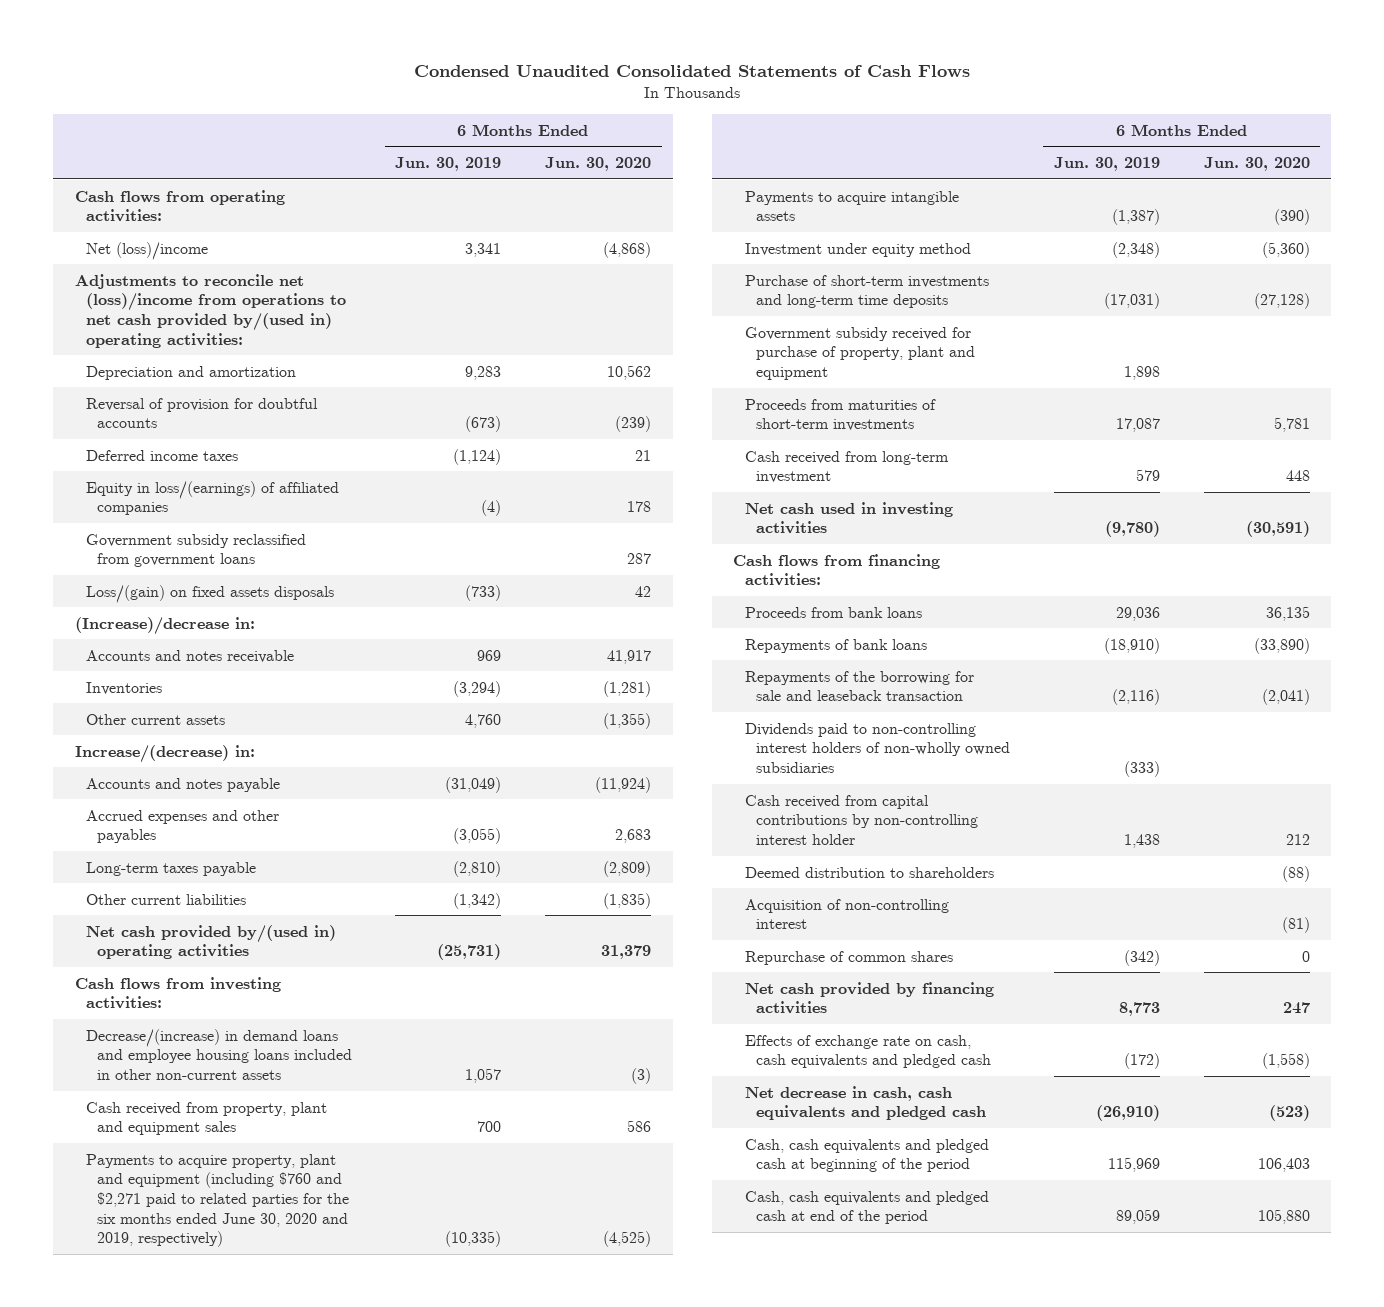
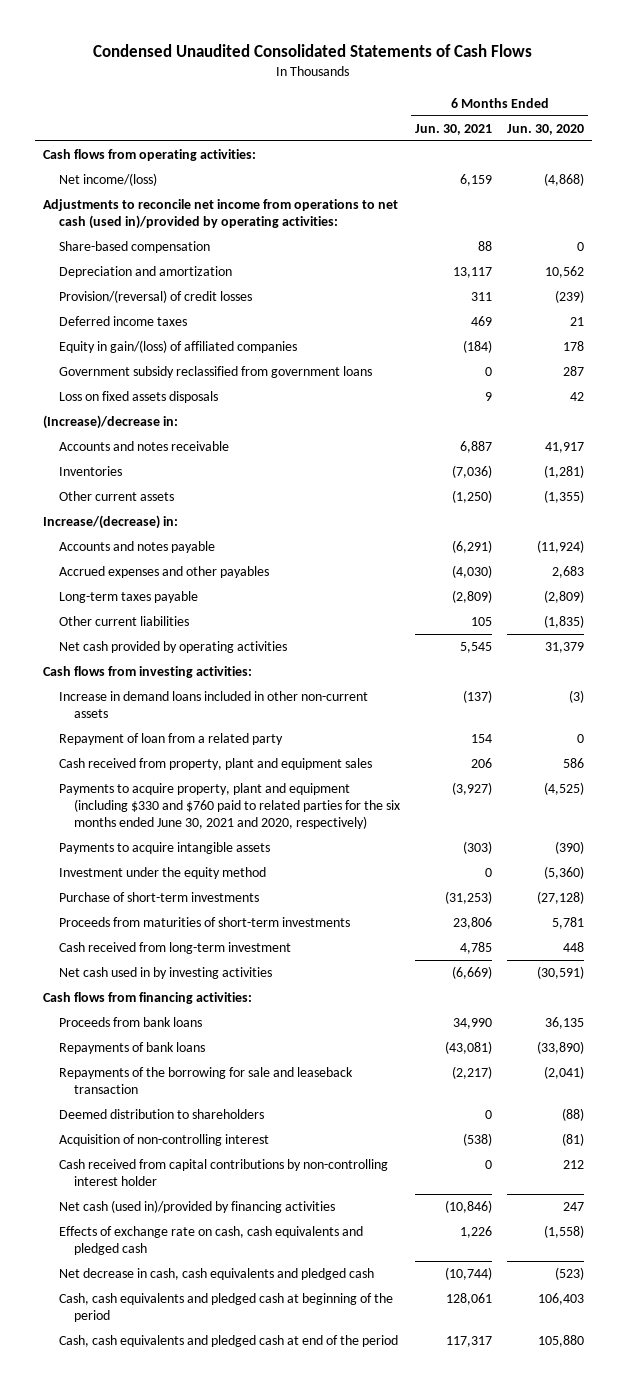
- | 6 Months Ended Jun. 30, 2019 | 6 Months Ended Jun. 30, 2020
+ | 6 Months Ended Jun. 30, 2021 | 6 Months Ended Jun. 30, 2020
- Net (loss)/income | 3,341 | (4,868)
- Adjustments to reconcile net (loss)/income from operations to net cash provided by/(used in) operating activities:
+ Net income/(loss) | 6,159 | (4,868)
+ Adjustments to reconcile net income from operations to net cash (used in)/provided by operating activities:
+ Share-based compensation | 88 | 0
- Reversal of provision for doubtful accounts | (673) | (239)
+ Provision/(reversal) of credit losses | 311 | (239)
- Equity in loss/(earnings) of affiliated companies | (4) | 178
+ Equity in gain/(loss) of affiliated companies | (184) | 178
- Loss/(gain) on fixed assets disposals | (733) | 42
+ Loss on fixed assets disposals | 9 | 42
- Net cash provided by/(used in) operating activities | (25,731) | 31,379
+ Net cash provided by operating activities | 5,545 | 31,379
- Decrease/(increase) in demand loans and employee housing loans included in other non-current assets | 1,057 | (3)
+ Increase in demand loans included in other non-current assets | (137) | (3)
+ Repayment of loan from a related party | 154 | 0
- Payments to acquire property, plant and equipment (including $760 and $2,271 paid to related parties for the six months ended June 30, 2020 and 2019, respectively) | (10,335) | (4,525)
+ Payments to acquire property, plant and equipment (including $330 and $760 paid to related parties for the six months ended June 30, 2021 and 2020, respectively) | (3,927) | (4,525)
- Investment under equity method | (2,348) | (5,360)
- Purchase of short-term investments and long-term time deposits | (17,031) | (27,128)
- Government subsidy received for purchase of property, plant and equipment | 1,898 |
+ Investment under the equity method | 0 | (5,360)
+ Purchase of short-term investments | (31,253) | (27,128)
- Net cash used in investing activities | (9,780) | (30,591)
+ Net cash used in by investing activities | (6,669) | (30,591)
- Dividends paid to non-controlling interest holders of non-wholly owned subsidiaries | (333) |
- Repurchase of common shares | (342) | 0
- Net cash provided by financing activities | 8,773 | 247
moved down: Cash received from capital contributions by non-controlling interest holder | 0 | 212
+ Net cash (used in)/provided by financing activities | (10,846) | 247

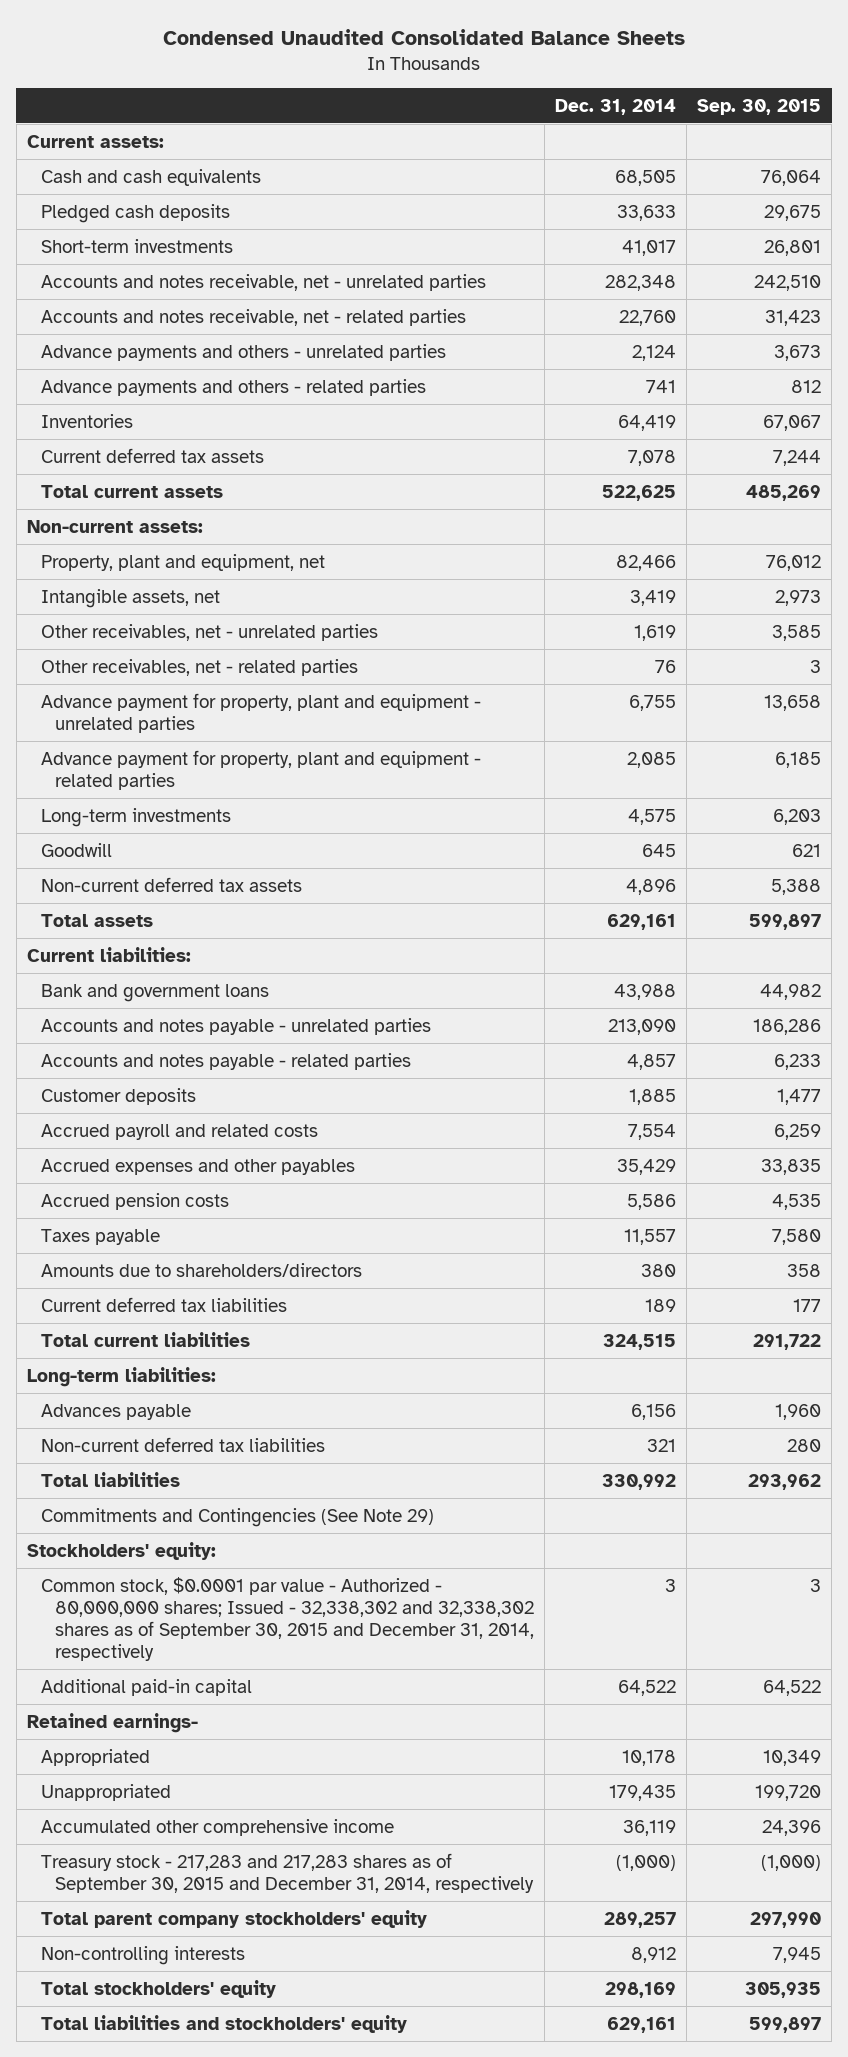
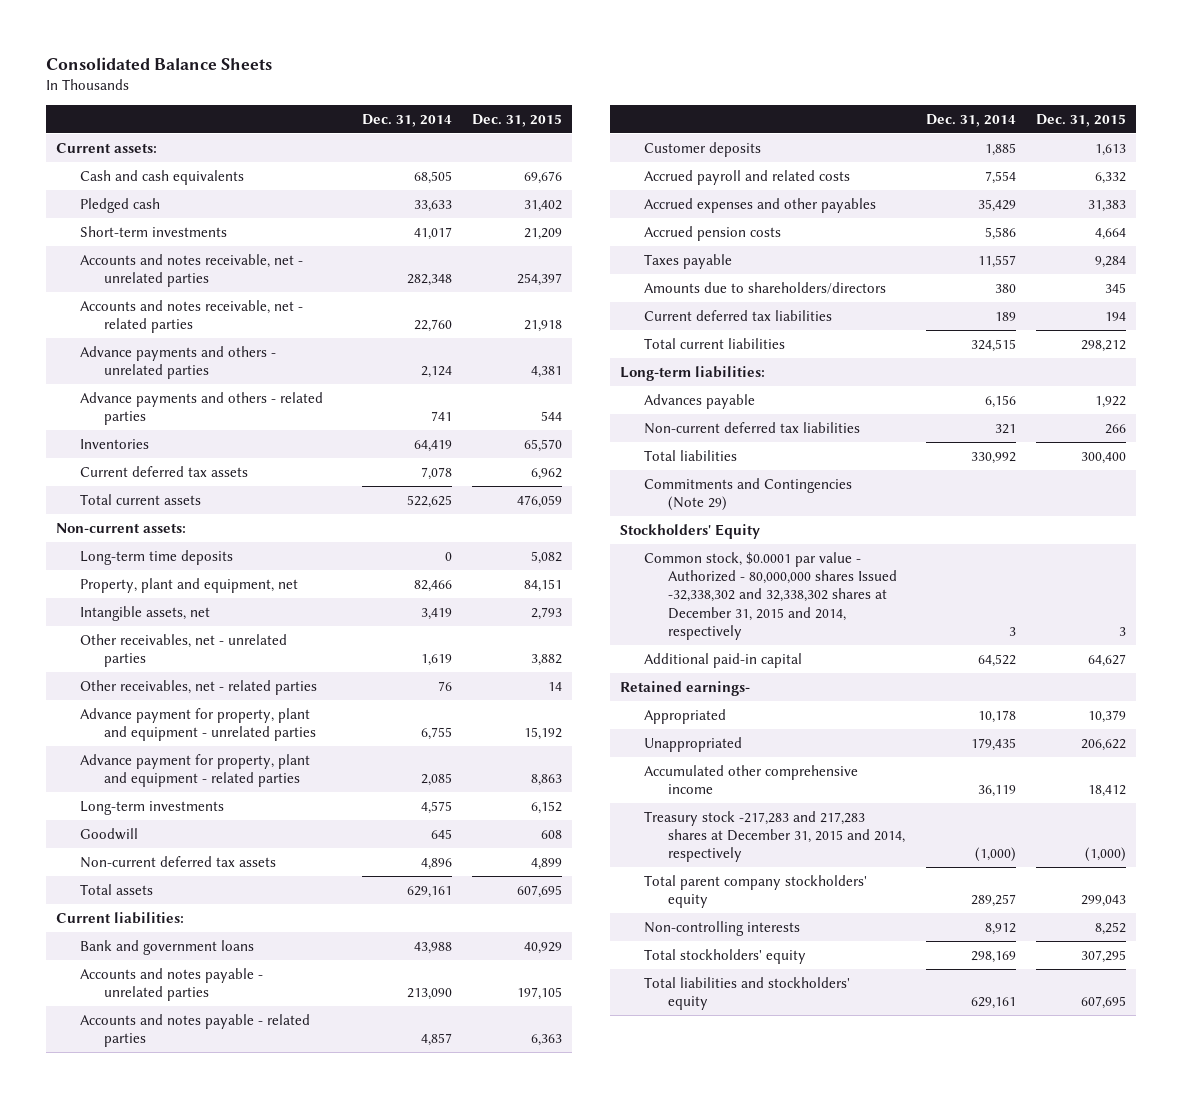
- Condensed Unaudited Consolidated Balance Sheets
+ Consolidated Balance Sheets
- | Dec. 31, 2014 | Sep. 30, 2015
+ | Dec. 31, 2014 | Dec. 31, 2015
- Pledged cash deposits | 33,633 | 29,675
+ Pledged cash | 33,633 | 31,402
+ Long-term time deposits | 0 | 5,082
- Commitments and Contingencies (See Note 29)
- Stockholders' equity:
- Common stock, $0.0001 par value - Authorized - 80,000,000 shares; Issued - 32,338,302 and 32,338,302 shares as of September 30, 2015 and December 31, 2014, respectively | 3 | 3
+ Commitments and Contingencies (Note 29)
+ Stockholders' Equity
+ Common stock, $0.0001 par value - Authorized - 80,000,000 shares Issued -32,338,302 and 32,338,302 shares at December 31, 2015 and 2014, respectively | 3 | 3
- Treasury stock - 217,283 and 217,283 shares as of September 30, 2015 and December 31, 2014, respectively | (1,000) | (1,000)
+ Treasury stock -217,283 and 217,283 shares at December 31, 2015 and 2014, respectively | (1,000) | (1,000)

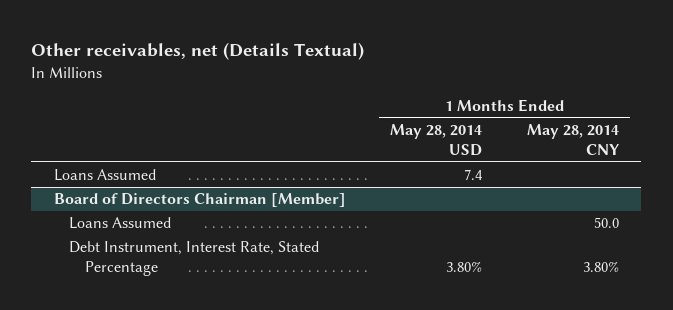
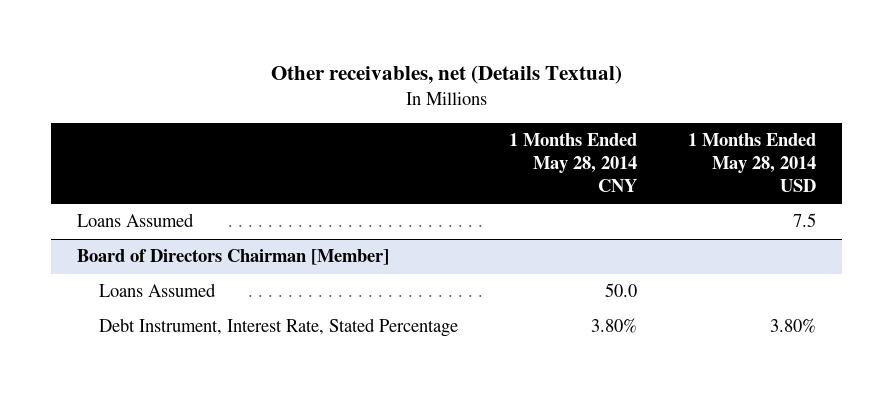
- | 1 Months Ended May 28, 2014 USD | 1 Months Ended May 28, 2014 CNY
+ | 1 Months Ended May 28, 2014 CNY | 1 Months Ended May 28, 2014 USD
- Loans Assumed | 7.4 |
+ Loans Assumed | | 7.5

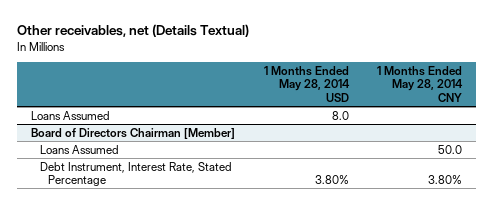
- | 1 Months Ended May 28, 2014 CNY | 1 Months Ended May 28, 2014 USD
+ | 1 Months Ended May 28, 2014 USD | 1 Months Ended May 28, 2014 CNY
- Loans Assumed | | 7.5
+ Loans Assumed | 8.0 |

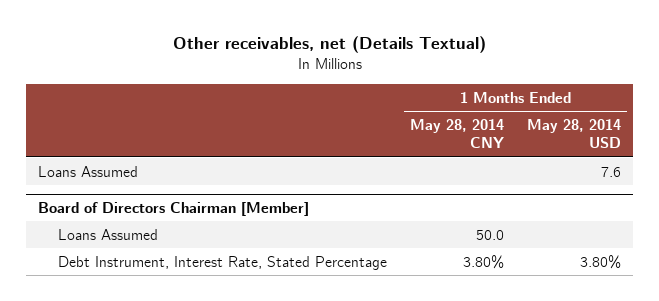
- | 1 Months Ended May 28, 2014 USD | 1 Months Ended May 28, 2014 CNY
+ | 1 Months Ended May 28, 2014 CNY | 1 Months Ended May 28, 2014 USD
- Loans Assumed | 8.0 |
+ Loans Assumed | | 7.6

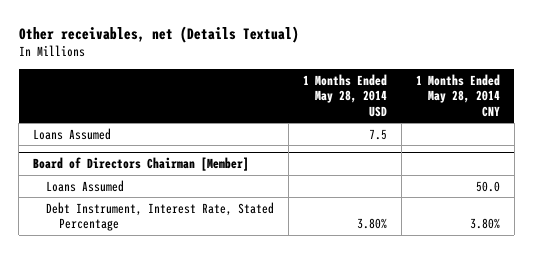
- | 1 Months Ended May 28, 2014 CNY | 1 Months Ended May 28, 2014 USD
+ | 1 Months Ended May 28, 2014 USD | 1 Months Ended May 28, 2014 CNY
- Loans Assumed | | 7.6
+ Loans Assumed | 7.5 |

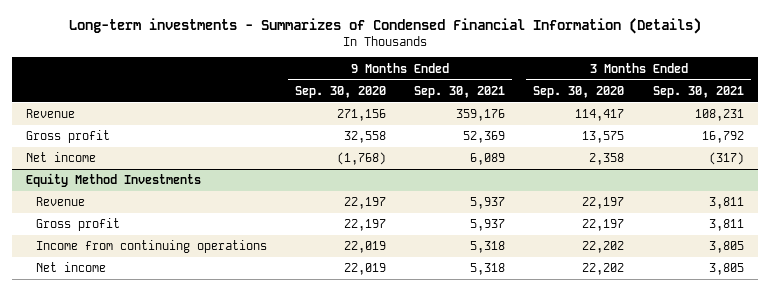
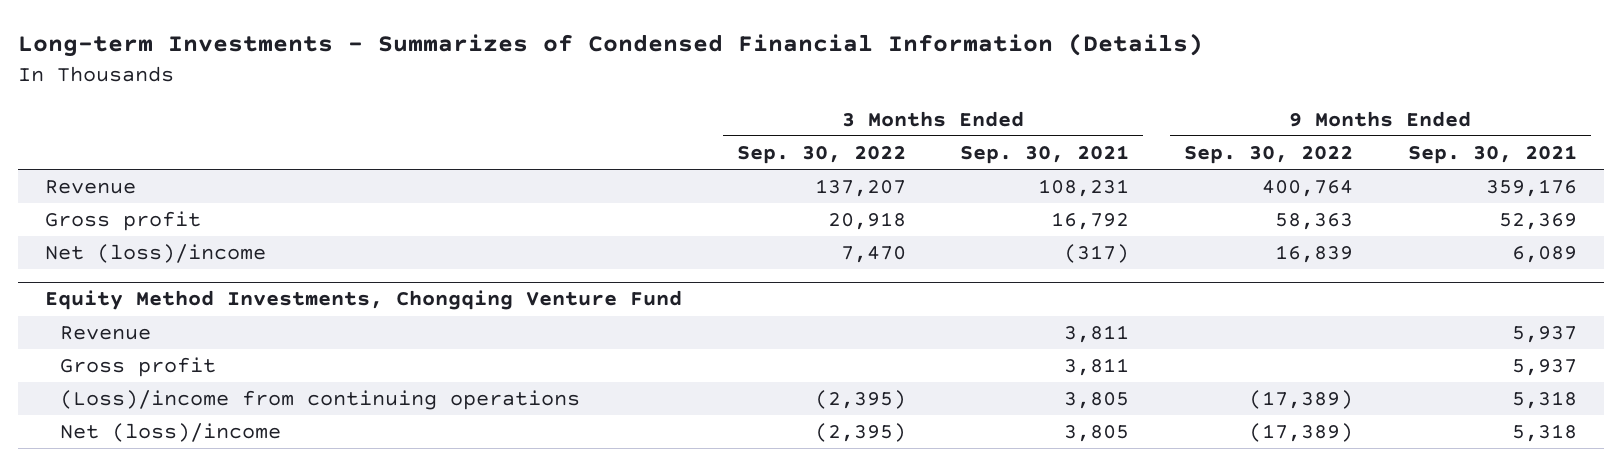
- Long-term investments - Summarizes of Condensed Financial Information (Details)
+ Long-term Investments - Summarizes of Condensed Financial Information (Details)
- | 9 Months Ended Sep. 30, 2020 | 9 Months Ended Sep. 30, 2021 | 3 Months Ended Sep. 30, 2020 | 3 Months Ended Sep. 30, 2021
+ | 3 Months Ended Sep. 30, 2022 | 3 Months Ended Sep. 30, 2021 | 9 Months Ended Sep. 30, 2022 | 9 Months Ended Sep. 30, 2021
- Net income | (1,768) | 6,089 | 2,358 | (317)
- Equity Method Investments
+ Net (loss)/income | 7,470 | (317) | 16,839 | 6,089
+ Equity Method Investments, Chongqing Venture Fund
- Income from continuing operations | 22,019 | 5,318 | 22,202 | 3,805
- Net income | 22,019 | 5,318 | 22,202 | 3,805
+ (Loss)/income from continuing operations | (2,395) | 3,805 | (17,389) | 5,318
+ Net (loss)/income | (2,395) | 3,805 | (17,389) | 5,318

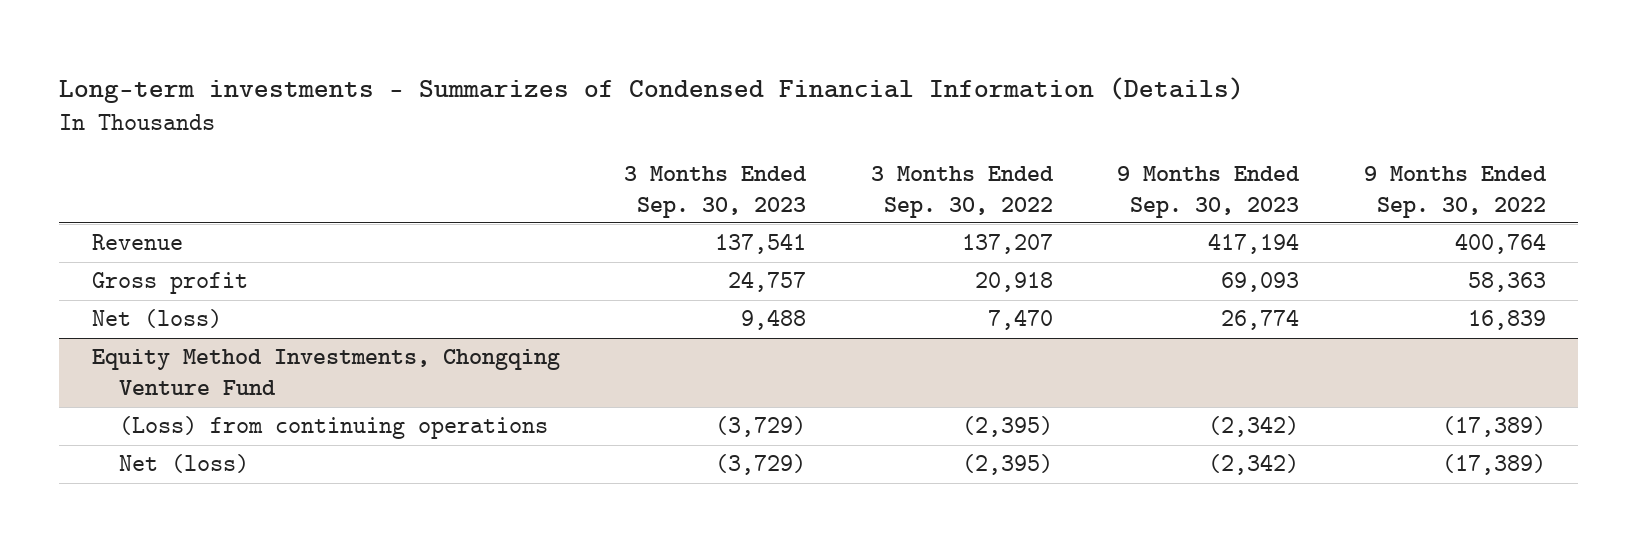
- Long-term Investments - Summarizes of Condensed Financial Information (Details)
+ Long-term investments - Summarizes of Condensed Financial Information (Details)
- | 3 Months Ended Sep. 30, 2022 | 3 Months Ended Sep. 30, 2021 | 9 Months Ended Sep. 30, 2022 | 9 Months Ended Sep. 30, 2021
+ | 3 Months Ended Sep. 30, 2023 | 3 Months Ended Sep. 30, 2022 | 9 Months Ended Sep. 30, 2023 | 9 Months Ended Sep. 30, 2022
- Net (loss)/income | 7,470 | (317) | 16,839 | 6,089
+ Net (loss) | 9,488 | 7,470 | 26,774 | 16,839
@ Equity Method Investments, Chongqing Venture Fund
- Revenue | | 3,811 | | 5,937
- Gross profit | | 3,811 | | 5,937
- (Loss)/income from continuing operations | (2,395) | 3,805 | (17,389) | 5,318
- Net (loss)/income | (2,395) | 3,805 | (17,389) | 5,318
+ (Loss) from continuing operations | (3,729) | (2,395) | (2,342) | (17,389)
+ Net (loss) | (3,729) | (2,395) | (2,342) | (17,389)

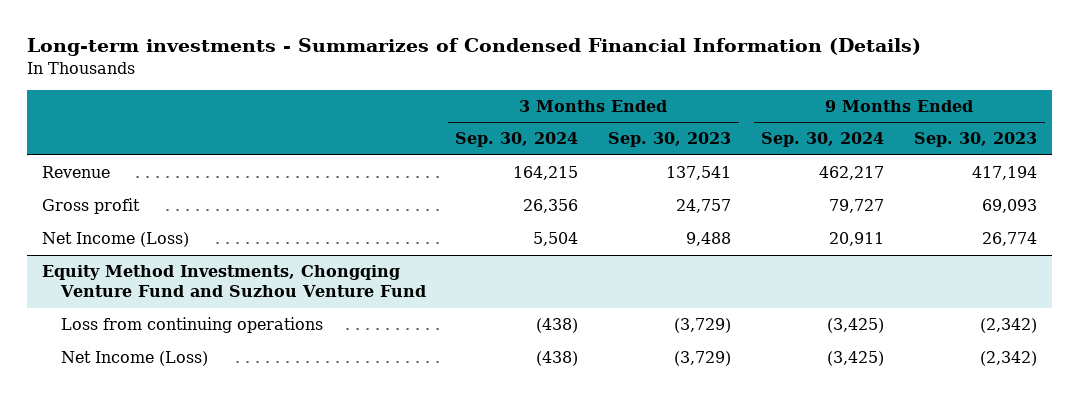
- | 3 Months Ended Sep. 30, 2023 | 3 Months Ended Sep. 30, 2022 | 9 Months Ended Sep. 30, 2023 | 9 Months Ended Sep. 30, 2022
+ | 3 Months Ended Sep. 30, 2024 | 3 Months Ended Sep. 30, 2023 | 9 Months Ended Sep. 30, 2024 | 9 Months Ended Sep. 30, 2023
- Net (loss) | 9,488 | 7,470 | 26,774 | 16,839
- Equity Method Investments, Chongqing Venture Fund
- (Loss) from continuing operations | (3,729) | (2,395) | (2,342) | (17,389)
- Net (loss) | (3,729) | (2,395) | (2,342) | (17,389)
+ Net Income (Loss) | 5,504 | 9,488 | 20,911 | 26,774
+ Equity Method Investments, Chongqing Venture Fund and Suzhou Venture Fund
+ Loss from continuing operations | (438) | (3,729) | (3,425) | (2,342)
+ Net Income (Loss) | (438) | (3,729) | (3,425) | (2,342)

